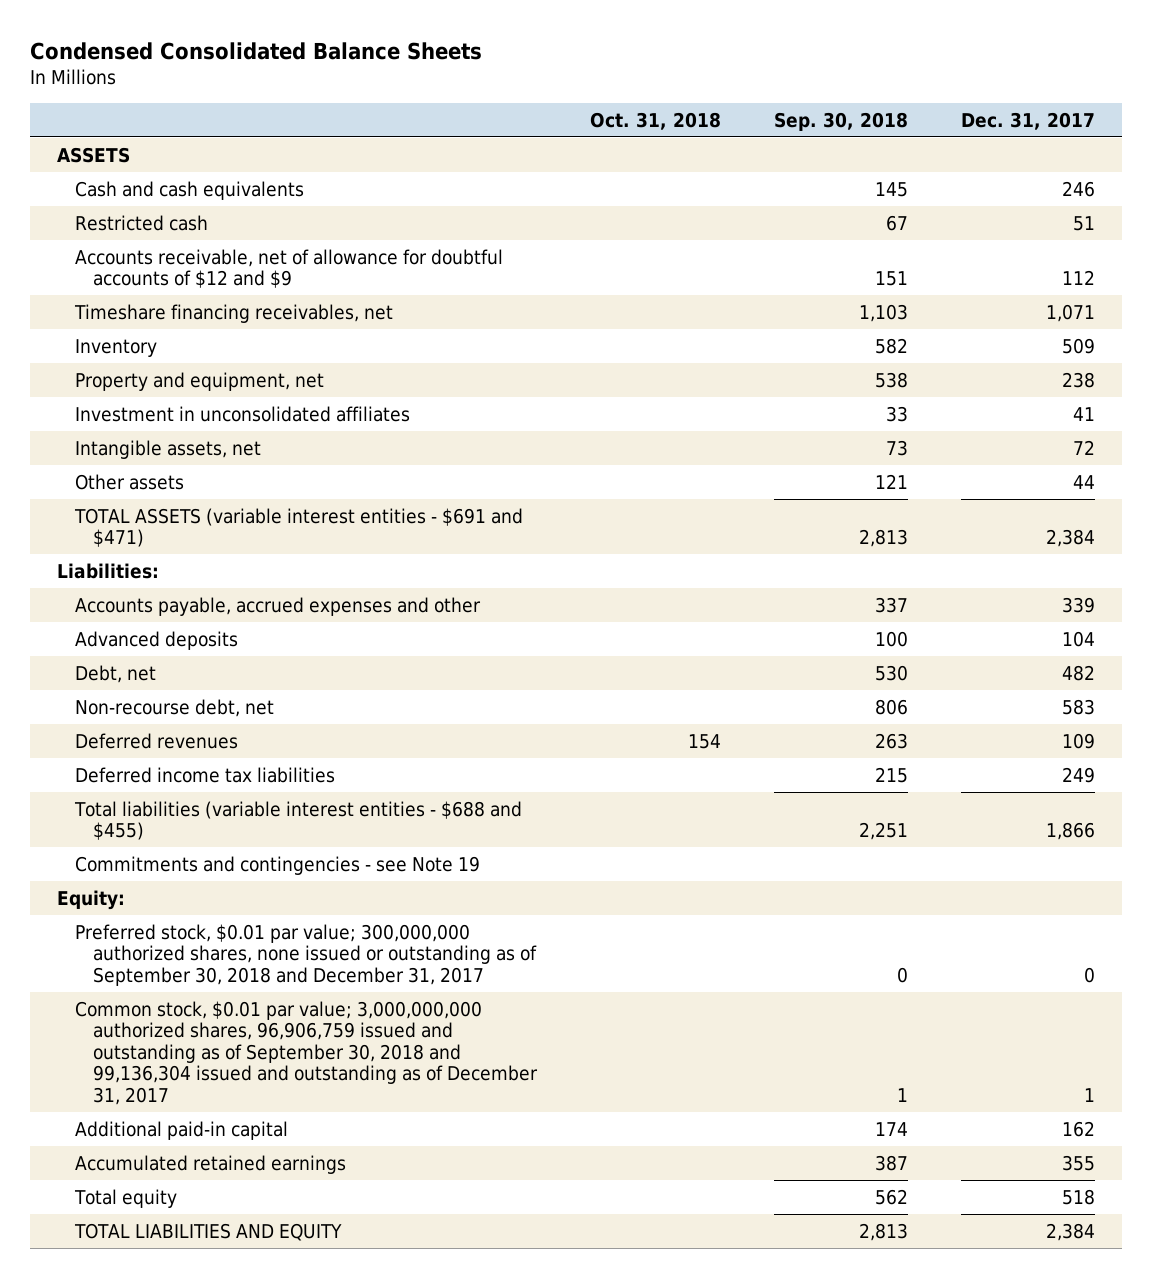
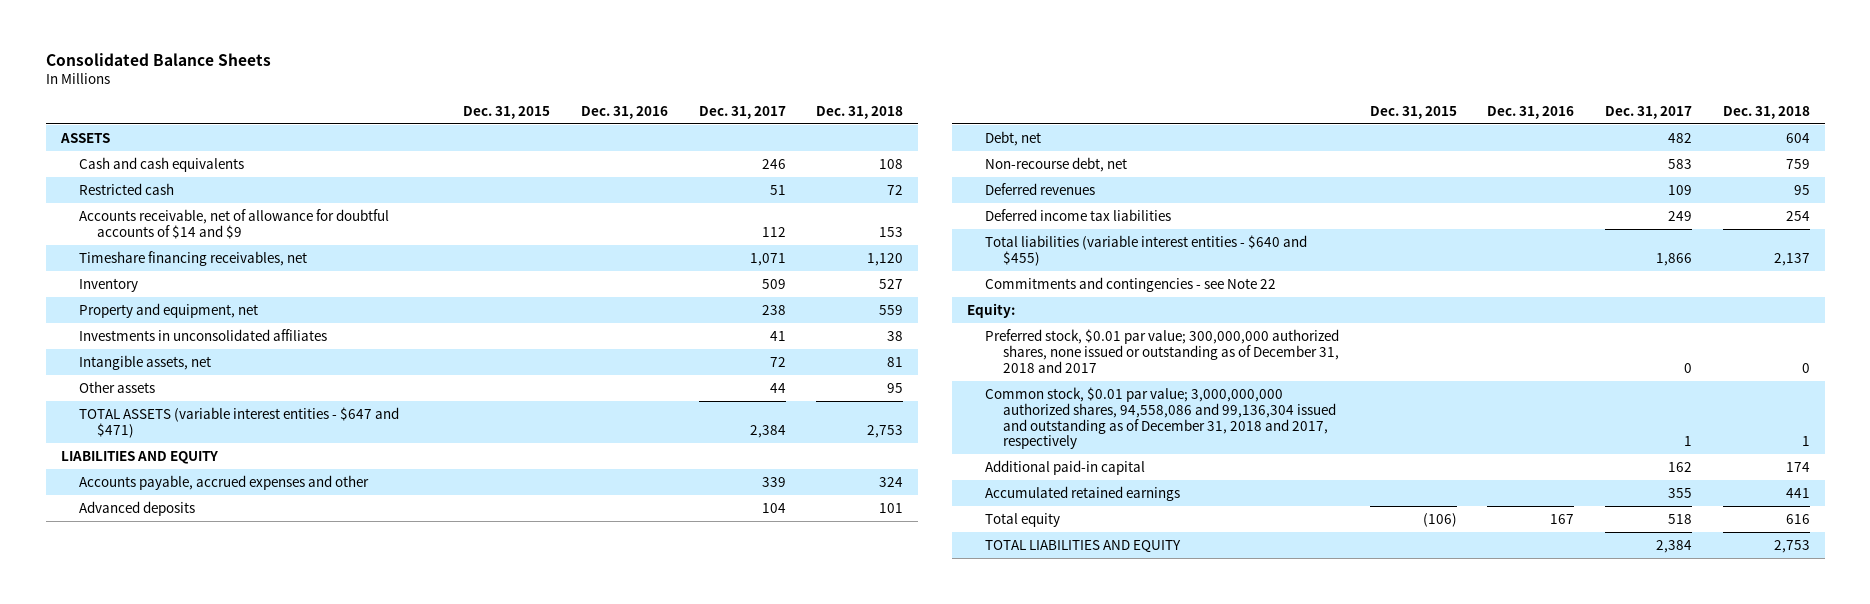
- Condensed Consolidated Balance Sheets
+ Consolidated Balance Sheets
- | Oct. 31, 2018 | Sep. 30, 2018 | Dec. 31, 2017
+ | Dec. 31, 2015 | Dec. 31, 2016 | Dec. 31, 2017 | Dec. 31, 2018
- Accounts receivable, net of allowance for doubtful accounts of $12 and $9 | | 151 | 112
+ Accounts receivable, net of allowance for doubtful accounts of $14 and $9 | | | 112 | 153
- Investment in unconsolidated affiliates | | 33 | 41
+ Investments in unconsolidated affiliates | | | 41 | 38
- TOTAL ASSETS (variable interest entities - $691 and $471) | | 2,813 | 2,384
- Liabilities:
+ TOTAL ASSETS (variable interest entities - $647 and $471) | | | 2,384 | 2,753
+ LIABILITIES AND EQUITY
- Total liabilities (variable interest entities - $688 and $455) | | 2,251 | 1,866
- Commitments and contingencies - see Note 19
+ Total liabilities (variable interest entities - $640 and $455) | | | 1,866 | 2,137
+ Commitments and contingencies - see Note 22
- Preferred stock, $0.01 par value; 300,000,000 authorized shares, none issued or outstanding as of September 30, 2018 and December 31, 2017 | | 0 | 0
- Common stock, $0.01 par value; 3,000,000,000 authorized shares, 96,906,759 issued and outstanding as of September 30, 2018 and 99,136,304 issued and outstanding as of December 31, 2017 | | 1 | 1
+ Preferred stock, $0.01 par value; 300,000,000 authorized shares, none issued or outstanding as of December 31, 2018 and 2017 | | | 0 | 0
+ Common stock, $0.01 par value; 3,000,000,000 authorized shares, 94,558,086 and 99,136,304 issued and outstanding as of December 31, 2018 and 2017, respectively | | | 1 | 1

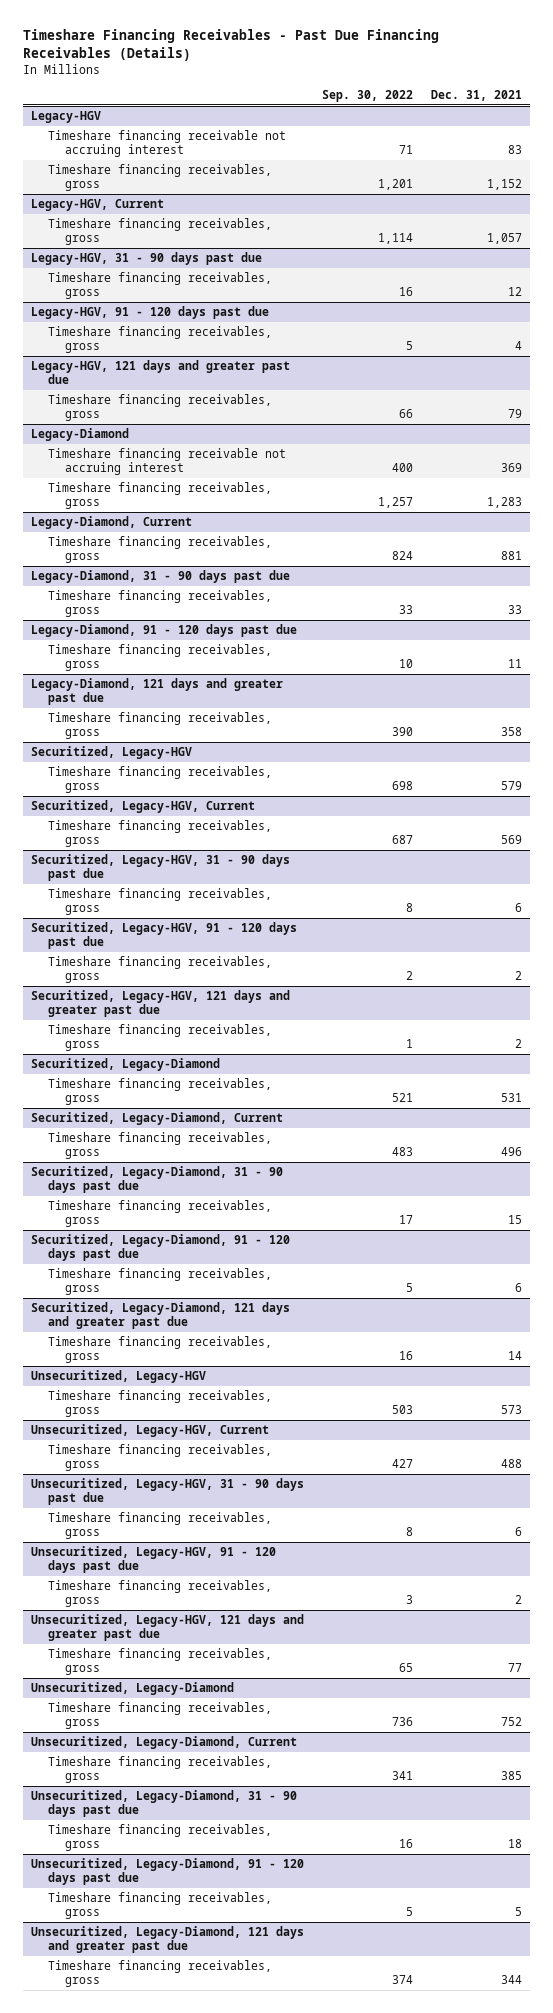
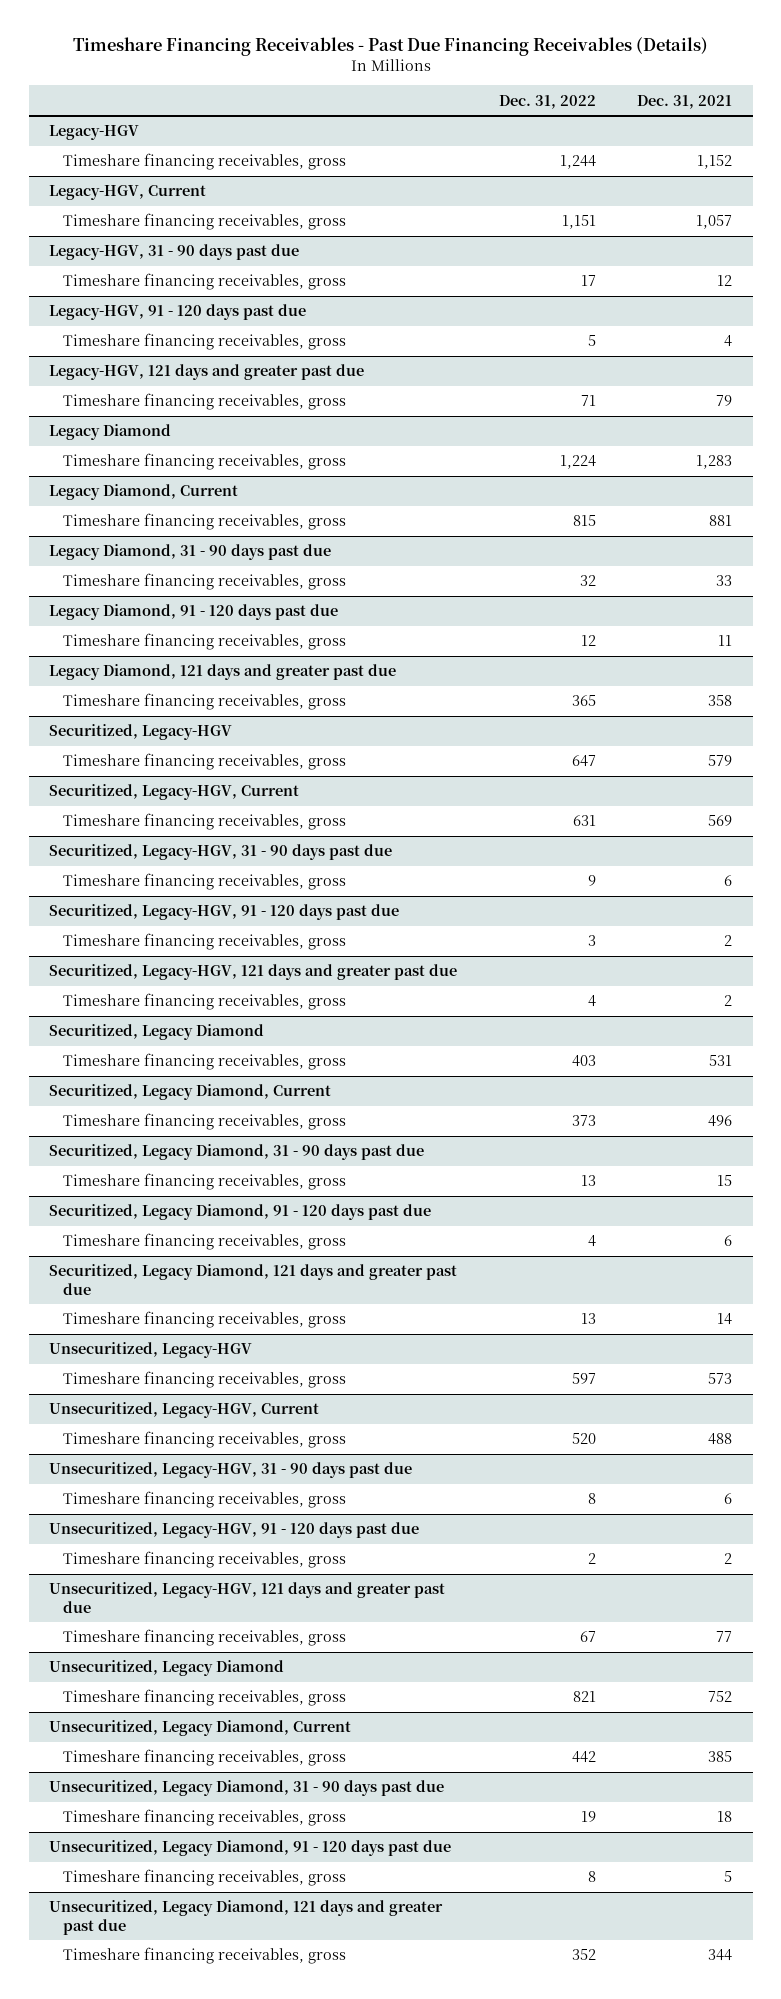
- | Sep. 30, 2022 | Dec. 31, 2021
+ | Dec. 31, 2022 | Dec. 31, 2021
@ Legacy-HGV
- Timeshare financing receivable not accruing interest | 71 | 83
- Legacy-Diamond
- Timeshare financing receivable not accruing interest | 400 | 369
+ Legacy Diamond
- Legacy-Diamond, Current
+ Legacy Diamond, Current
- Legacy-Diamond, 31 - 90 days past due
+ Legacy Diamond, 31 - 90 days past due
- Legacy-Diamond, 91 - 120 days past due
+ Legacy Diamond, 91 - 120 days past due
- Legacy-Diamond, 121 days and greater past due
+ Legacy Diamond, 121 days and greater past due
- Securitized, Legacy-Diamond
+ Securitized, Legacy Diamond
- Securitized, Legacy-Diamond, Current
+ Securitized, Legacy Diamond, Current
- Securitized, Legacy-Diamond, 31 - 90 days past due
+ Securitized, Legacy Diamond, 31 - 90 days past due
- Securitized, Legacy-Diamond, 91 - 120 days past due
+ Securitized, Legacy Diamond, 91 - 120 days past due
- Securitized, Legacy-Diamond, 121 days and greater past due
+ Securitized, Legacy Diamond, 121 days and greater past due
- Unsecuritized, Legacy-Diamond
+ Unsecuritized, Legacy Diamond
- Unsecuritized, Legacy-Diamond, Current
+ Unsecuritized, Legacy Diamond, Current
- Unsecuritized, Legacy-Diamond, 31 - 90 days past due
+ Unsecuritized, Legacy Diamond, 31 - 90 days past due
- Unsecuritized, Legacy-Diamond, 91 - 120 days past due
+ Unsecuritized, Legacy Diamond, 91 - 120 days past due
- Unsecuritized, Legacy-Diamond, 121 days and greater past due
+ Unsecuritized, Legacy Diamond, 121 days and greater past due

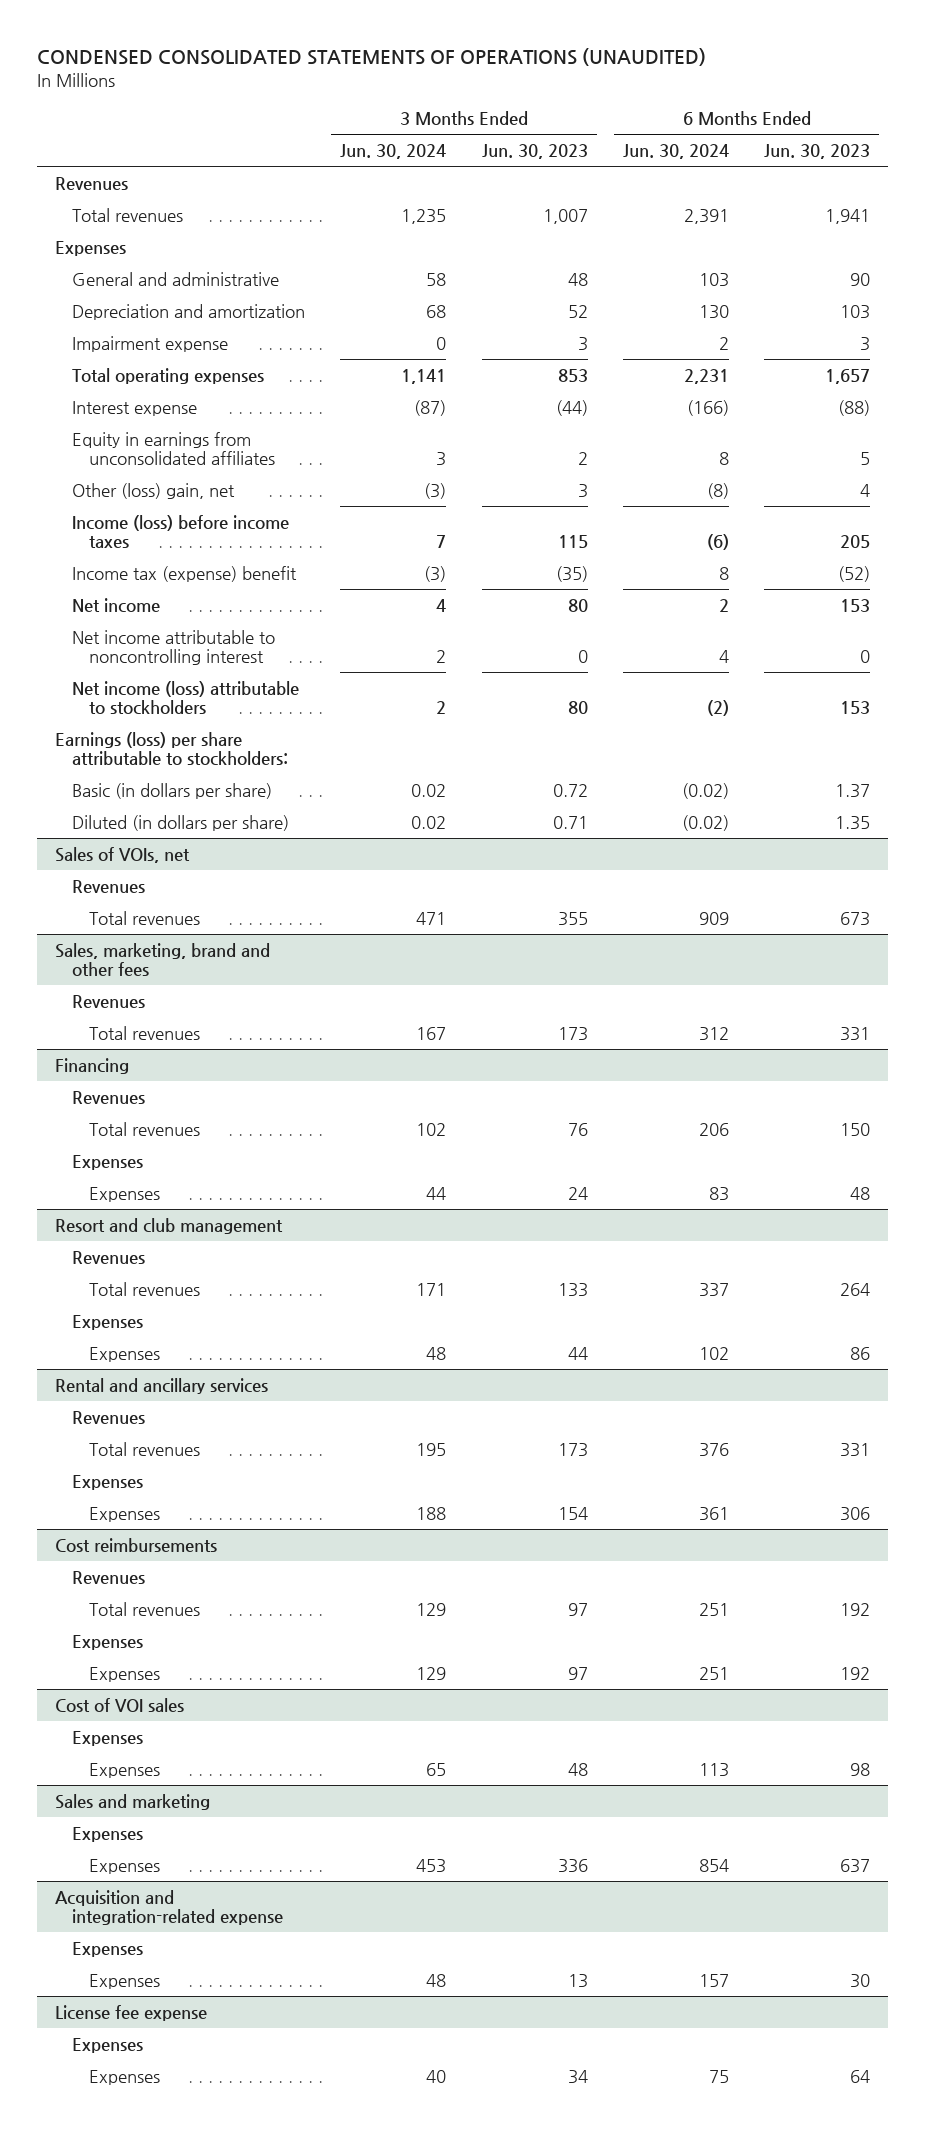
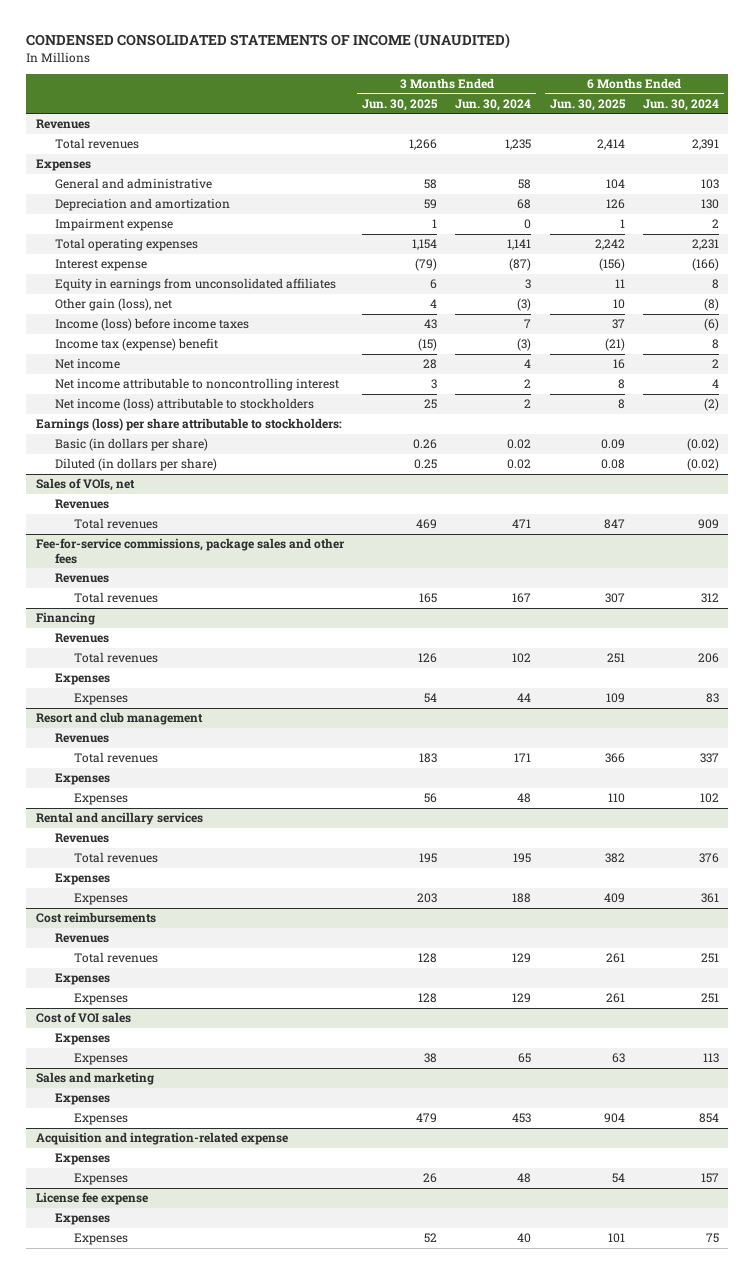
- CONDENSED CONSOLIDATED STATEMENTS OF OPERATIONS (UNAUDITED)
+ CONDENSED CONSOLIDATED STATEMENTS OF INCOME (UNAUDITED)
- | 3 Months Ended Jun. 30, 2024 | 3 Months Ended Jun. 30, 2023 | 6 Months Ended Jun. 30, 2024 | 6 Months Ended Jun. 30, 2023
+ | 3 Months Ended Jun. 30, 2025 | 3 Months Ended Jun. 30, 2024 | 6 Months Ended Jun. 30, 2025 | 6 Months Ended Jun. 30, 2024
- Other (loss) gain, net | (3) | 3 | (8) | 4
+ Other gain (loss), net | 4 | (3) | 10 | (8)
- Sales, marketing, brand and other fees
+ Fee-for-service commissions, package sales and other fees

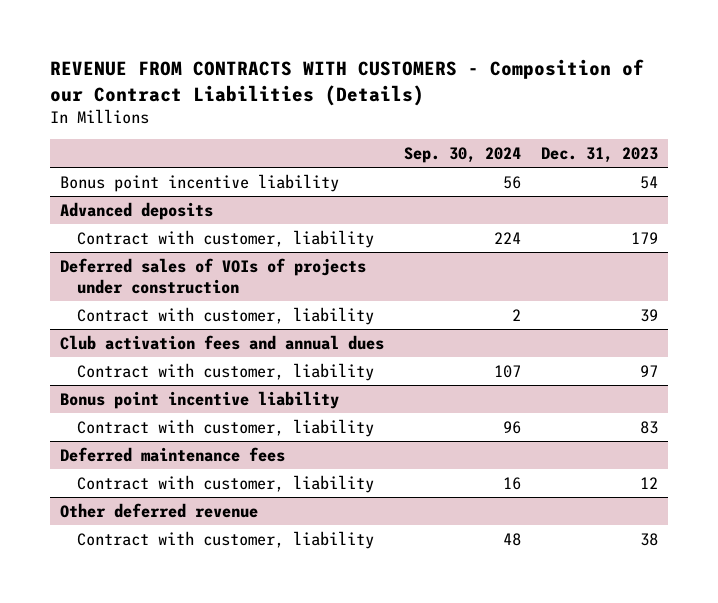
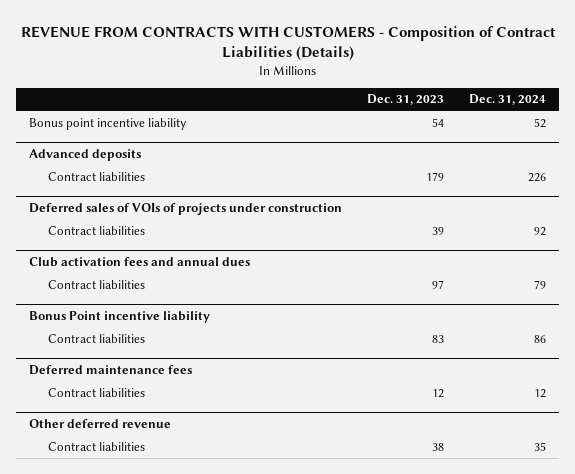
- REVENUE FROM CONTRACTS WITH CUSTOMERS - Composition of our Contract Liabilities (Details)
+ REVENUE FROM CONTRACTS WITH CUSTOMERS - Composition of Contract Liabilities (Details)
- | Sep. 30, 2024 | Dec. 31, 2023
+ | Dec. 31, 2023 | Dec. 31, 2024
@ Advanced deposits
- Contract with customer, liability | 224 | 179
+ Contract liabilities | 179 | 226
@ Deferred sales of VOIs of projects under construction
- Contract with customer, liability | 2 | 39
+ Contract liabilities | 39 | 92
@ Club activation fees and annual dues
- Contract with customer, liability | 107 | 97
- Bonus point incentive liability
- Contract with customer, liability | 96 | 83
@ Club activation fees and annual dues
+ Contract liabilities | 97 | 79
+ Bonus Point incentive liability
+ Contract liabilities | 83 | 86
@ Deferred maintenance fees
- Contract with customer, liability | 16 | 12
+ Contract liabilities | 12 | 12
@ Other deferred revenue
- Contract with customer, liability | 48 | 38
+ Contract liabilities | 38 | 35

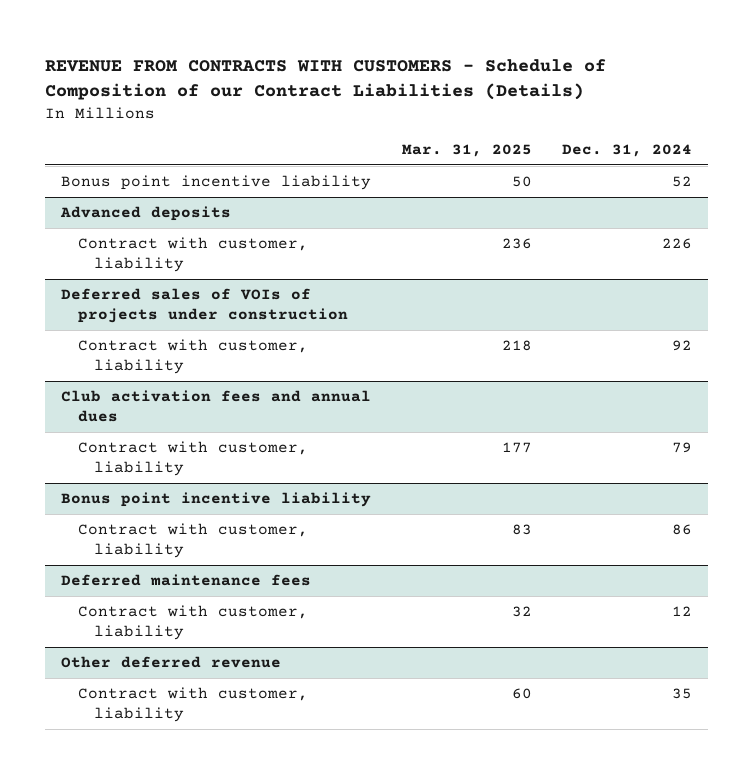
- REVENUE FROM CONTRACTS WITH CUSTOMERS - Composition of Contract Liabilities (Details)
+ REVENUE FROM CONTRACTS WITH CUSTOMERS - Schedule of Composition of our Contract Liabilities (Details)
- | Dec. 31, 2023 | Dec. 31, 2024
+ | Mar. 31, 2025 | Dec. 31, 2024
@ Advanced deposits
- Contract liabilities | 179 | 226
+ Contract with customer, liability | 236 | 226
@ Deferred sales of VOIs of projects under construction
- Contract liabilities | 39 | 92
+ Contract with customer, liability | 218 | 92
@ Club activation fees and annual dues
- Contract liabilities | 97 | 79
- Bonus Point incentive liability
- Contract liabilities | 83 | 86
@ Club activation fees and annual dues
+ Contract with customer, liability | 177 | 79
+ Bonus point incentive liability
+ Contract with customer, liability | 83 | 86
@ Deferred maintenance fees
- Contract liabilities | 12 | 12
+ Contract with customer, liability | 32 | 12
@ Other deferred revenue
- Contract liabilities | 38 | 35
+ Contract with customer, liability | 60 | 35

